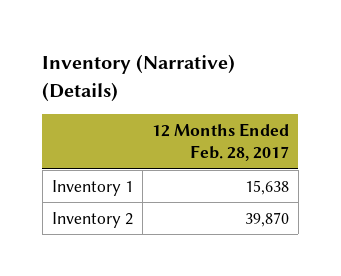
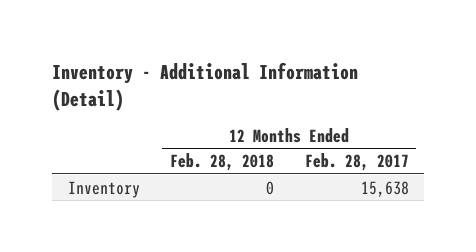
- Inventory (Narrative) (Details)
+ Inventory - Additional Information (Detail)
- | 12 Months Ended Feb. 28, 2017
+ | 12 Months Ended Feb. 28, 2018 | 12 Months Ended Feb. 28, 2017
- Inventory 1 | 15,638
- Inventory 2 | 39,870
+ Inventory | 0 | 15,638

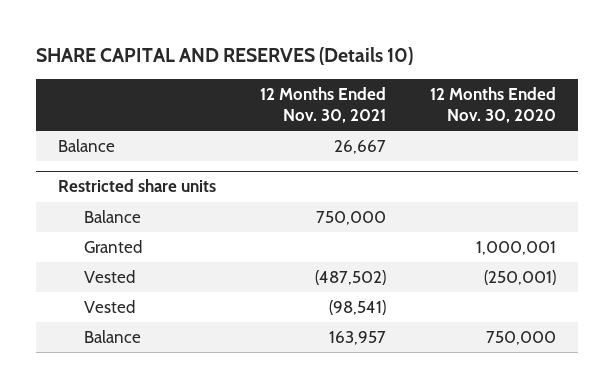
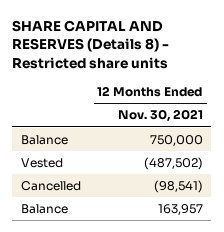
- SHARE CAPITAL AND RESERVES (Details 10)
+ SHARE CAPITAL AND RESERVES (Details 8) - Restricted share units
- | 12 Months Ended Nov. 30, 2021 | 12 Months Ended Nov. 30, 2020
+ | 12 Months Ended Nov. 30, 2021
- Balance | 26,667 |
- Restricted share units
- Granted | | 1,000,001
- Vested | (98,541) |
+ Cancelled | (98,541)

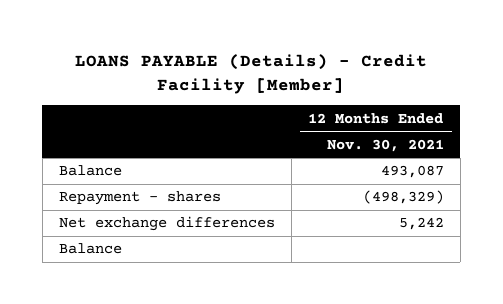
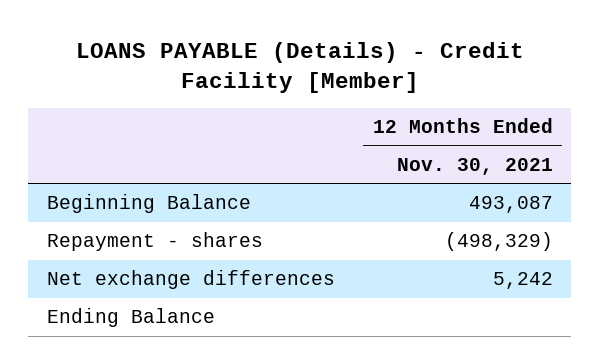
- Balance | 493,087
+ Beginning Balance | 493,087
- Balance
+ Ending Balance

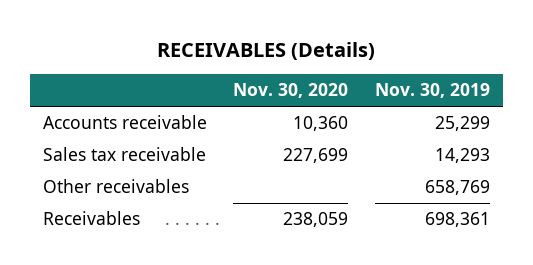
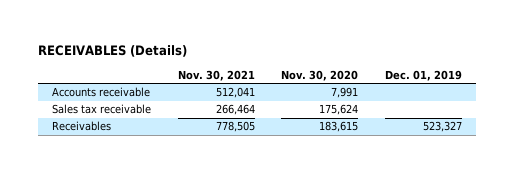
- | Nov. 30, 2020 | Nov. 30, 2019
+ | Nov. 30, 2021 | Nov. 30, 2020 | Dec. 01, 2019
- Accounts receivable | 10,360 | 25,299
- Sales tax receivable | 227,699 | 14,293
- Other receivables | | 658,769
- Receivables | 238,059 | 698,361
+ Accounts receivable | 512,041 | 7,991 |
+ Sales tax receivable | 266,464 | 175,624 |
+ Receivables | 778,505 | 183,615 | 523,327

